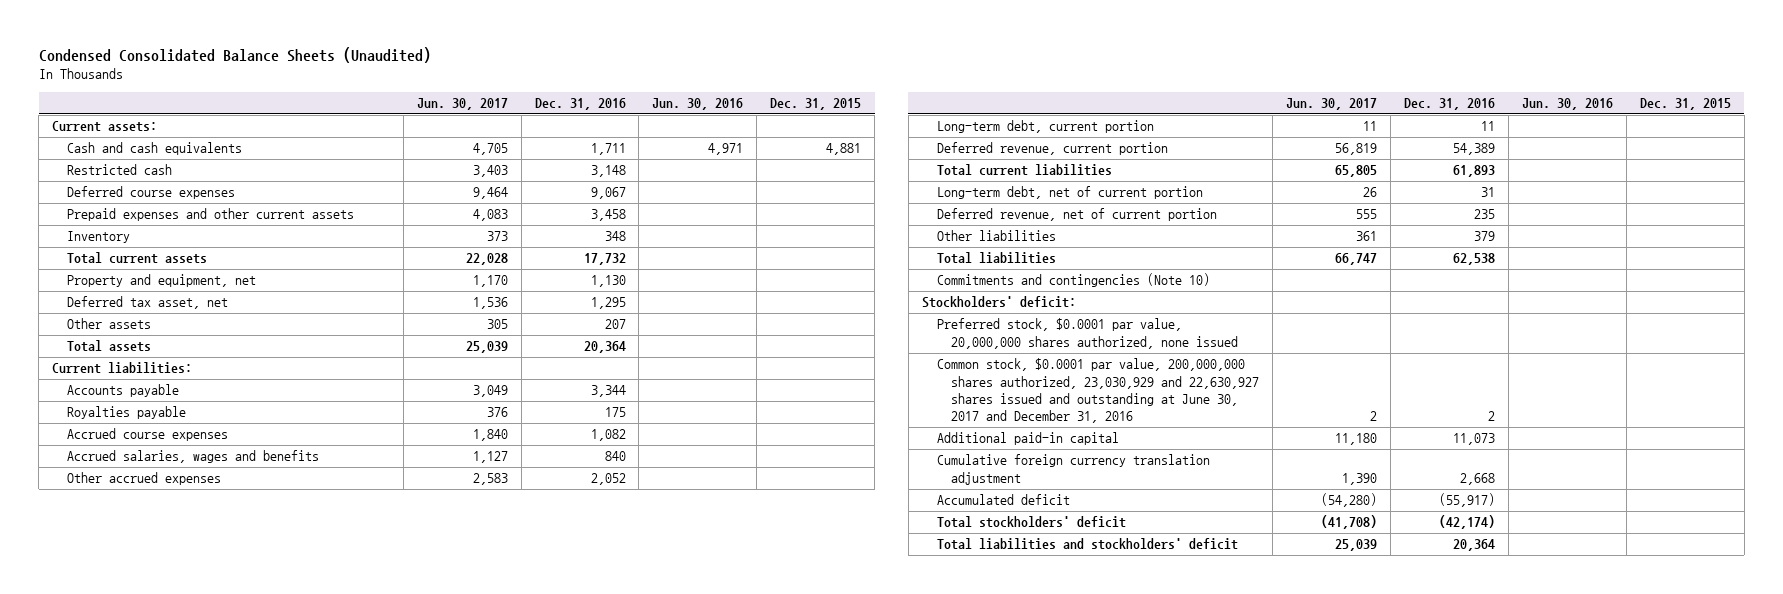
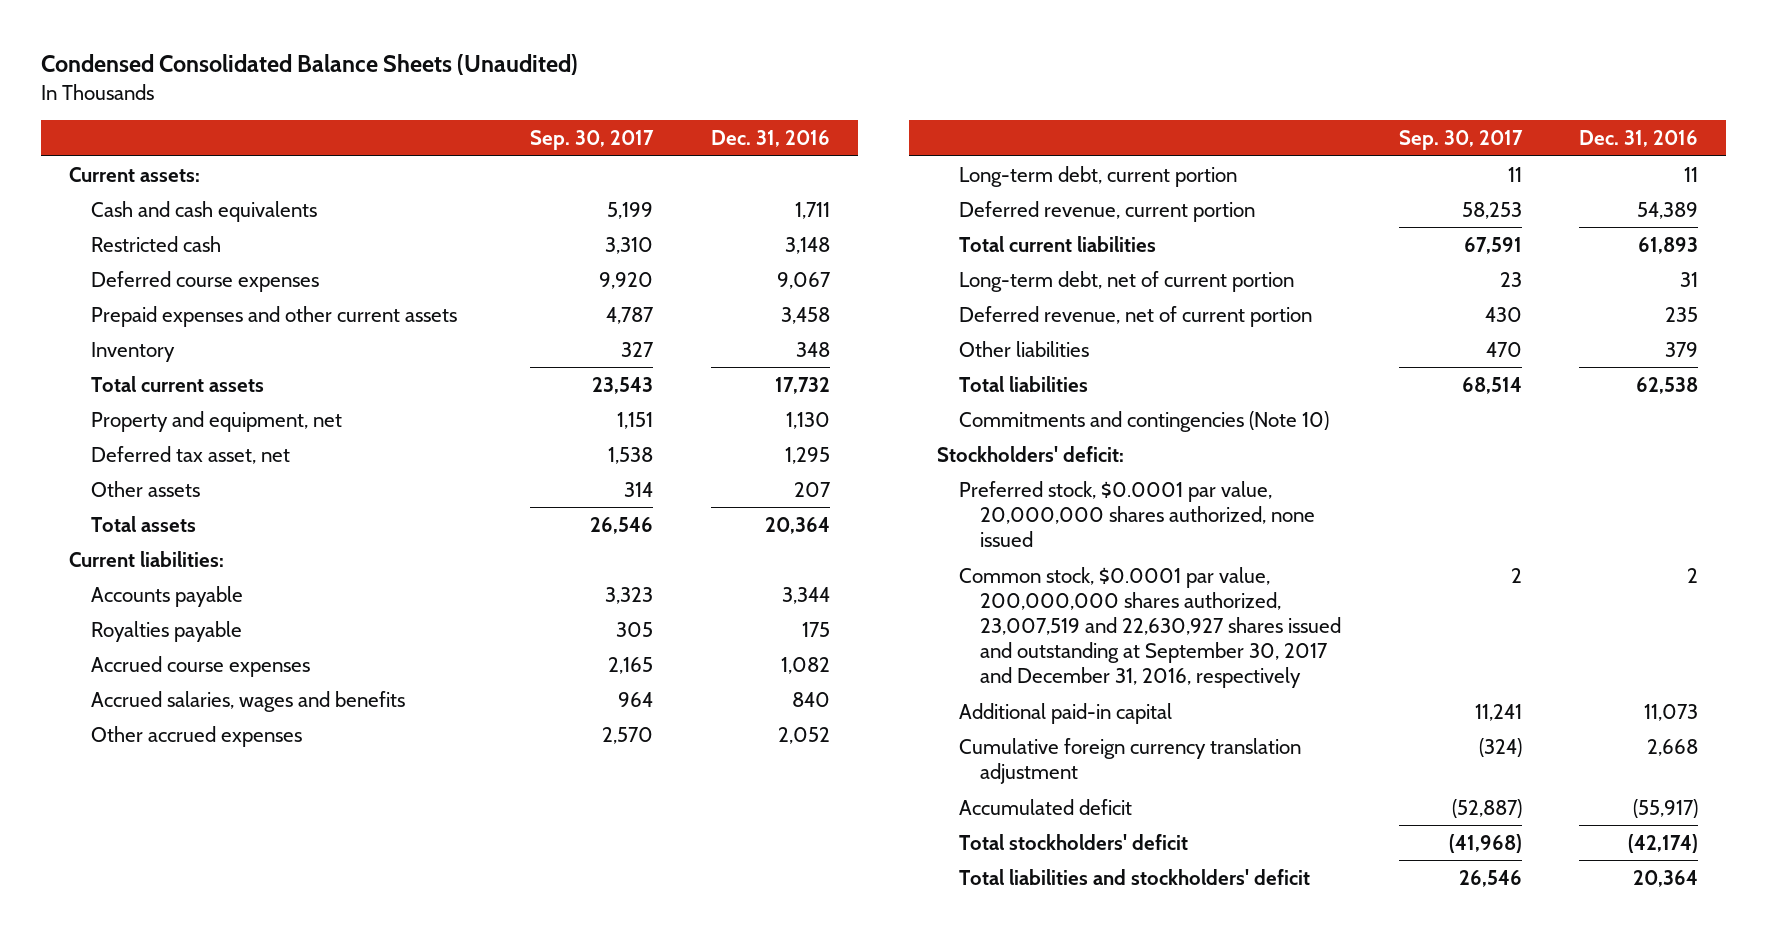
- | Jun. 30, 2017 | Dec. 31, 2016 | Jun. 30, 2016 | Dec. 31, 2015
+ | Sep. 30, 2017 | Dec. 31, 2016
- Common stock, $0.0001 par value, 200,000,000 shares authorized, 23,030,929 and 22,630,927 shares issued and outstanding at June 30, 2017 and December 31, 2016 | 2 | 2 | |
+ Common stock, $0.0001 par value, 200,000,000 shares authorized, 23,007,519 and 22,630,927 shares issued and outstanding at September 30, 2017 and December 31, 2016, respectively | 2 | 2

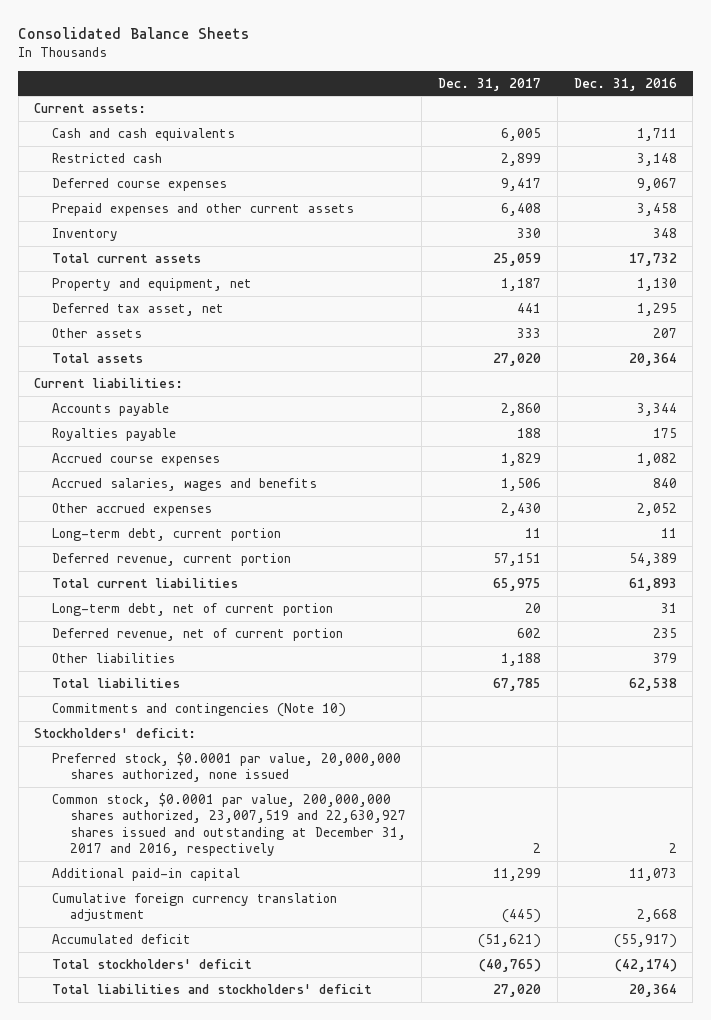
- Condensed Consolidated Balance Sheets (Unaudited)
+ Consolidated Balance Sheets
- | Sep. 30, 2017 | Dec. 31, 2016
+ | Dec. 31, 2017 | Dec. 31, 2016
- Common stock, $0.0001 par value, 200,000,000 shares authorized, 23,007,519 and 22,630,927 shares issued and outstanding at September 30, 2017 and December 31, 2016, respectively | 2 | 2
+ Common stock, $0.0001 par value, 200,000,000 shares authorized, 23,007,519 and 22,630,927 shares issued and outstanding at December 31, 2017 and 2016, respectively | 2 | 2

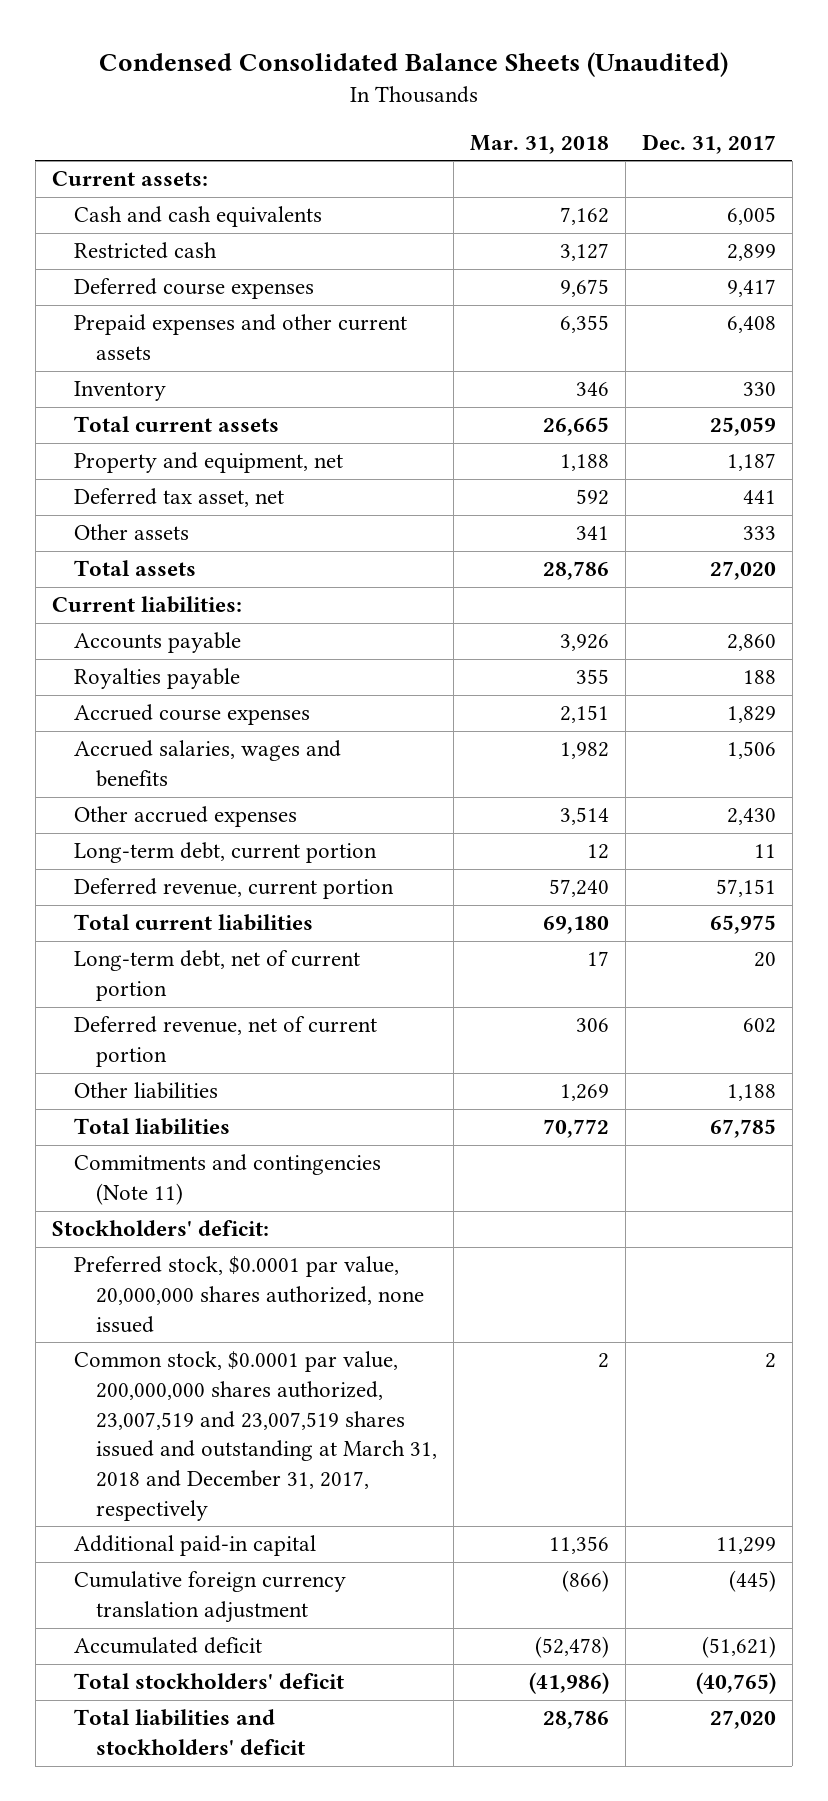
- Consolidated Balance Sheets
+ Condensed Consolidated Balance Sheets (Unaudited)
- | Dec. 31, 2017 | Dec. 31, 2016
+ | Mar. 31, 2018 | Dec. 31, 2017
- Commitments and contingencies (Note 10)
+ Commitments and contingencies (Note 11)
- Common stock, $0.0001 par value, 200,000,000 shares authorized, 23,007,519 and 22,630,927 shares issued and outstanding at December 31, 2017 and 2016, respectively | 2 | 2
+ Common stock, $0.0001 par value, 200,000,000 shares authorized, 23,007,519 and 23,007,519 shares issued and outstanding at March 31, 2018 and December 31, 2017, respectively | 2 | 2

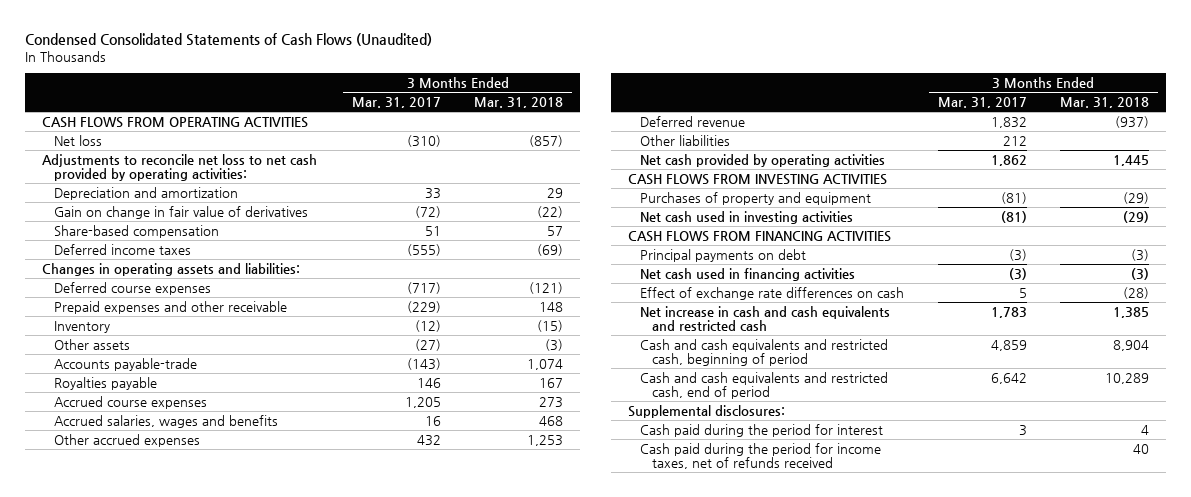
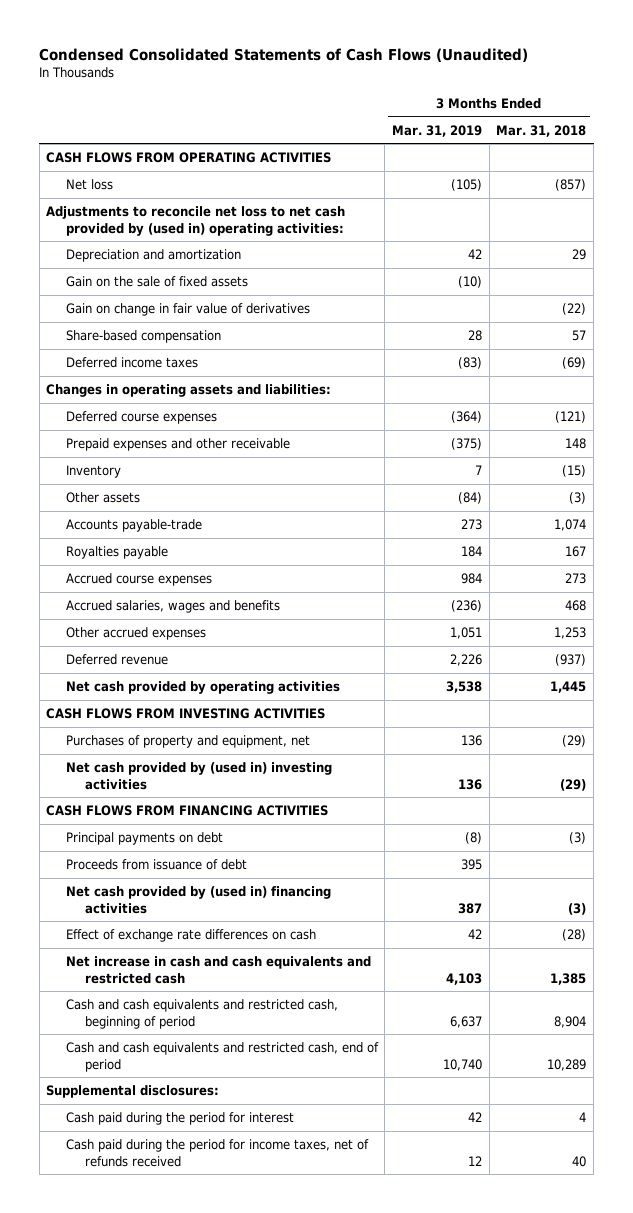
- | 3 Months Ended Mar. 31, 2017 | 3 Months Ended Mar. 31, 2018
+ | 3 Months Ended Mar. 31, 2019 | 3 Months Ended Mar. 31, 2018
- Adjustments to reconcile net loss to net cash provided by operating activities:
+ Adjustments to reconcile net loss to net cash provided by (used in) operating activities:
+ Gain on the sale of fixed assets | (10) |
- Other liabilities | 212 |
- Purchases of property and equipment | (81) | (29)
- Net cash used in investing activities | (81) | (29)
+ Purchases of property and equipment, net | 136 | (29)
+ Net cash provided by (used in) investing activities | 136 | (29)
- Net cash used in financing activities | (3) | (3)
+ Proceeds from issuance of debt | 395 |
+ Net cash provided by (used in) financing activities | 387 | (3)

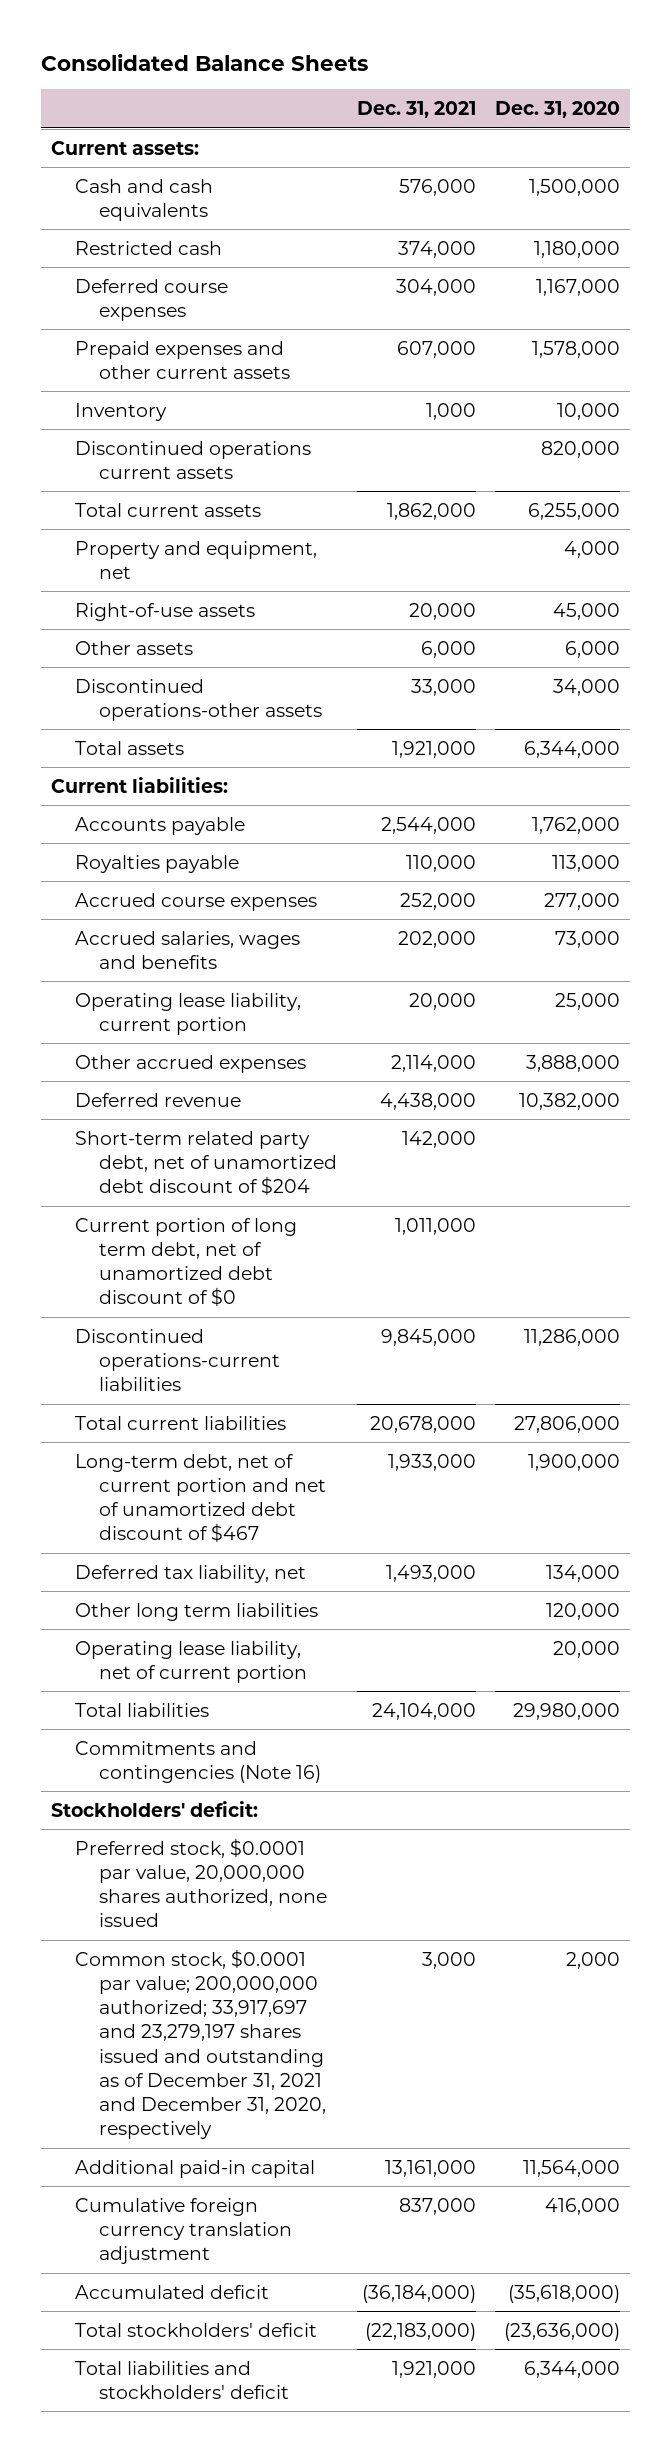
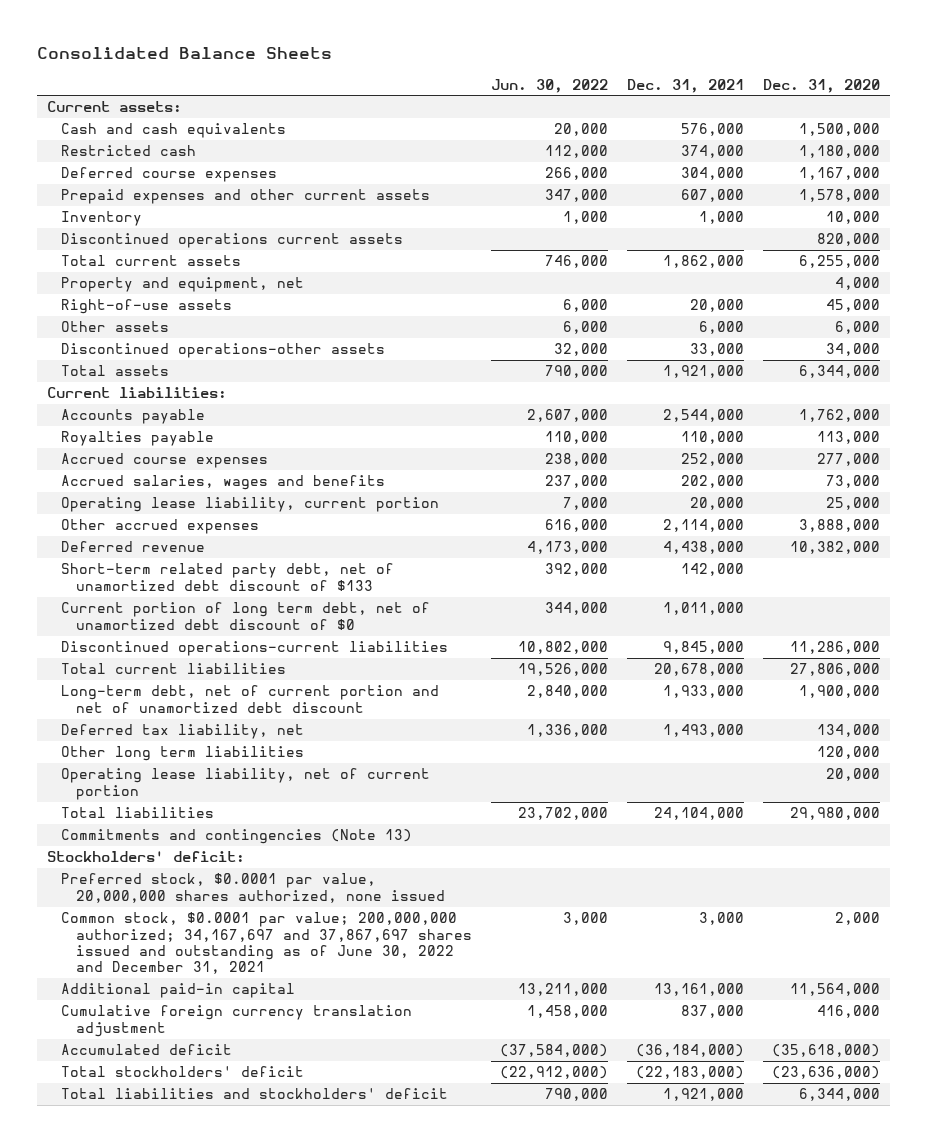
- | Dec. 31, 2021 | Dec. 31, 2020
+ | Jun. 30, 2022 | Dec. 31, 2021 | Dec. 31, 2020
- Short-term related party debt, net of unamortized debt discount of $204 | 142,000 |
+ Short-term related party debt, net of unamortized debt discount of $133 | 392,000 | 142,000 |
- Long-term debt, net of current portion and net of unamortized debt discount of $467 | 1,933,000 | 1,900,000
+ Long-term debt, net of current portion and net of unamortized debt discount | 2,840,000 | 1,933,000 | 1,900,000
- Commitments and contingencies (Note 16)
+ Commitments and contingencies (Note 13)
- Common stock, $0.0001 par value; 200,000,000 authorized; 33,917,697 and 23,279,197 shares issued and outstanding as of December 31, 2021 and December 31, 2020, respectively | 3,000 | 2,000
+ Common stock, $0.0001 par value; 200,000,000 authorized; 34,167,697 and 37,867,697 shares issued and outstanding as of June 30, 2022 and December 31, 2021 | 3,000 | 3,000 | 2,000

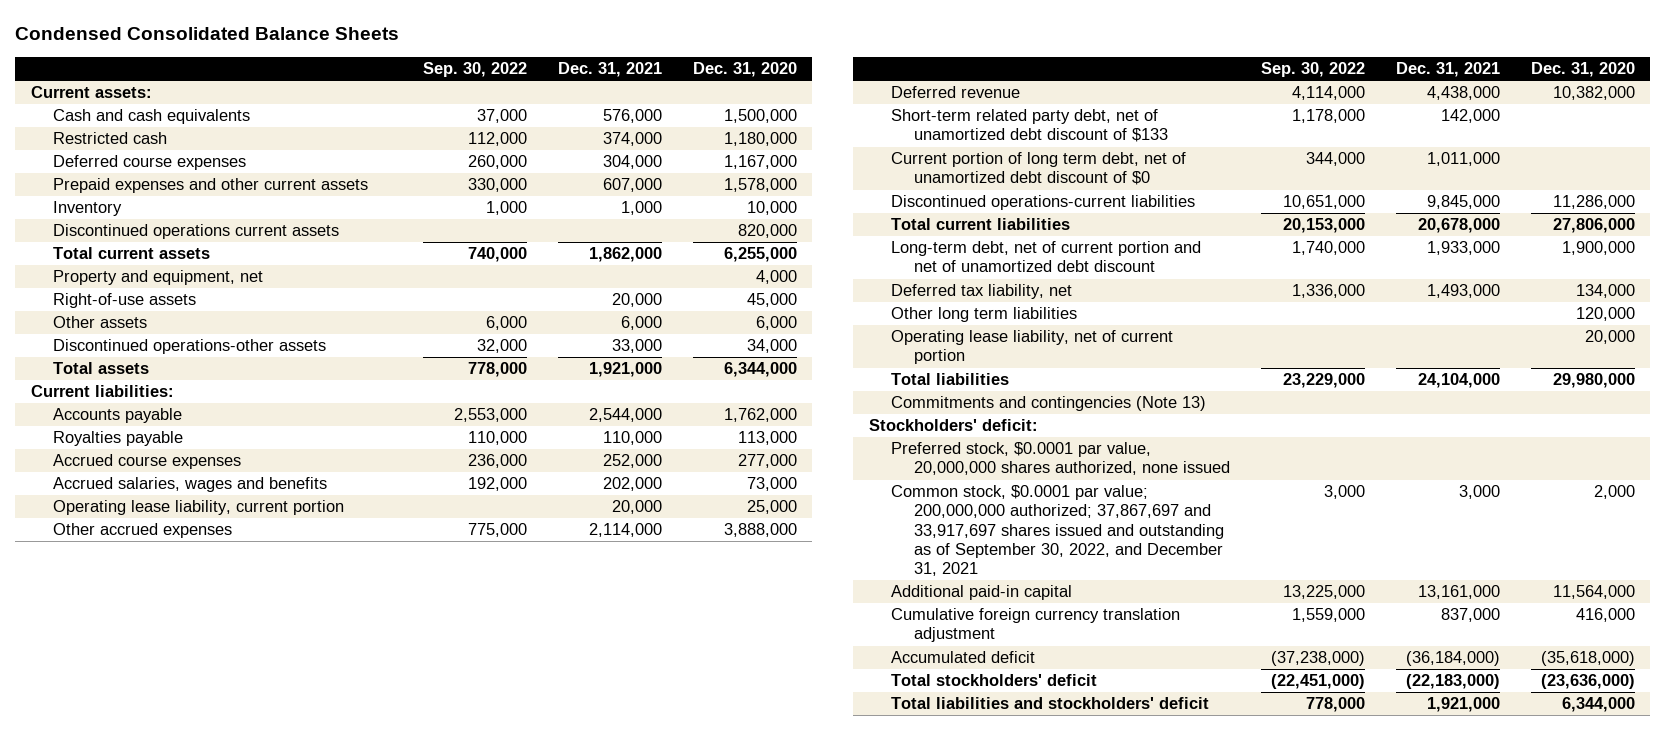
- Consolidated Balance Sheets
+ Condensed Consolidated Balance Sheets
- | Jun. 30, 2022 | Dec. 31, 2021 | Dec. 31, 2020
+ | Sep. 30, 2022 | Dec. 31, 2021 | Dec. 31, 2020
- Common stock, $0.0001 par value; 200,000,000 authorized; 34,167,697 and 37,867,697 shares issued and outstanding as of June 30, 2022 and December 31, 2021 | 3,000 | 3,000 | 2,000
+ Common stock, $0.0001 par value; 200,000,000 authorized; 37,867,697 and 33,917,697 shares issued and outstanding as of September 30, 2022, and December 31, 2021 | 3,000 | 3,000 | 2,000

